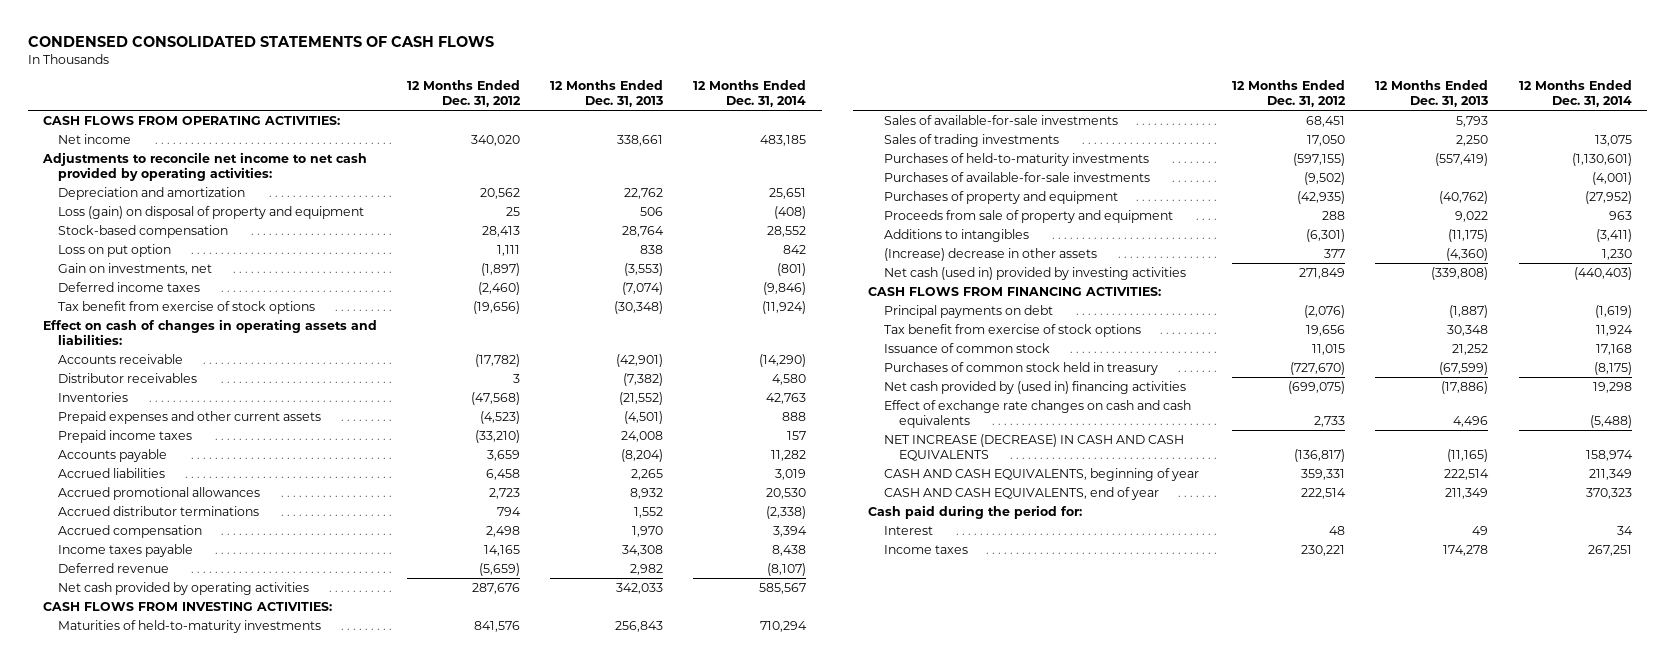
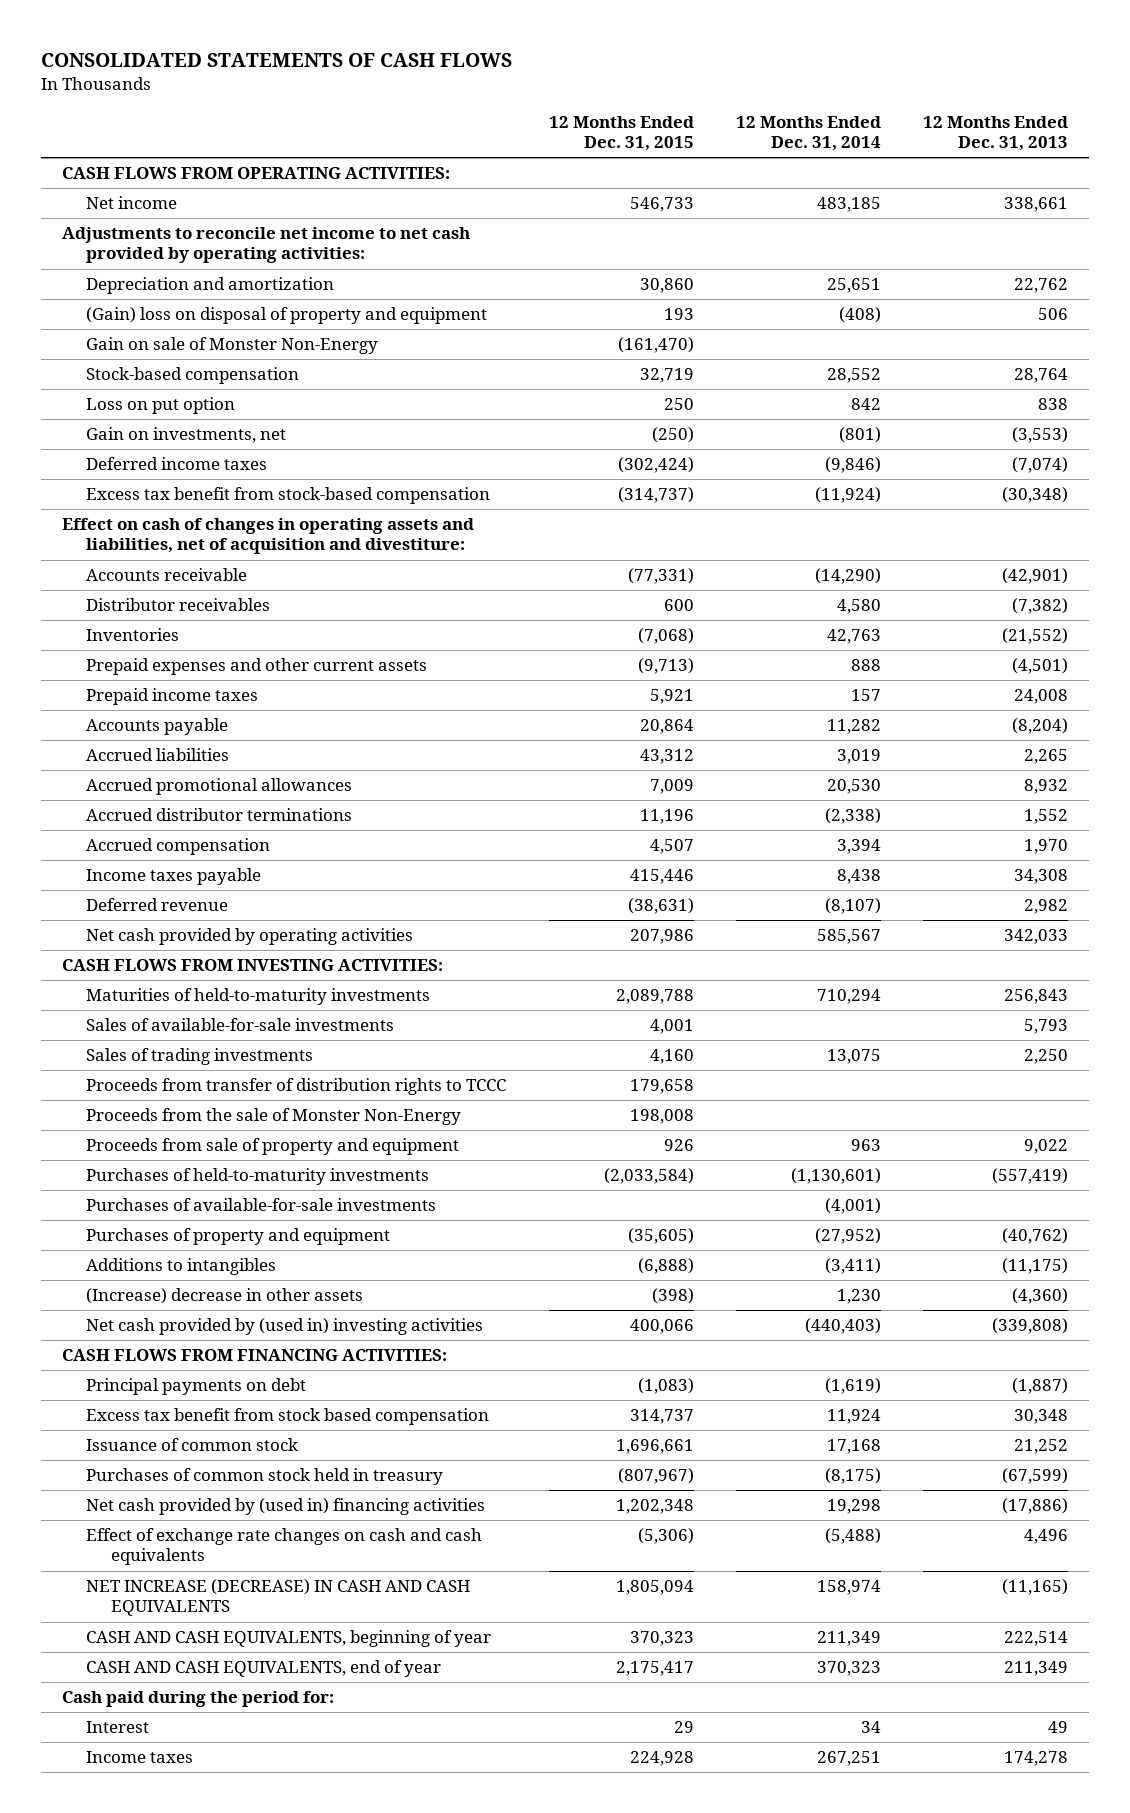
- CONDENSED CONSOLIDATED STATEMENTS OF CASH FLOWS
+ CONSOLIDATED STATEMENTS OF CASH FLOWS
- | 12 Months Ended Dec. 31, 2012 | 12 Months Ended Dec. 31, 2013 | 12 Months Ended Dec. 31, 2014
+ | 12 Months Ended Dec. 31, 2015 | 12 Months Ended Dec. 31, 2014 | 12 Months Ended Dec. 31, 2013
- Loss (gain) on disposal of property and equipment | 25 | 506 | (408)
+ (Gain) loss on disposal of property and equipment | 193 | (408) | 506
+ Gain on sale of Monster Non-Energy | (161,470) | |
- Tax benefit from exercise of stock options | (19,656) | (30,348) | (11,924)
- Effect on cash of changes in operating assets and liabilities:
+ Excess tax benefit from stock-based compensation | (314,737) | (11,924) | (30,348)
+ Effect on cash of changes in operating assets and liabilities, net of acquisition and divestiture:
+ Proceeds from transfer of distribution rights to TCCC | 179,658 | |
+ Proceeds from the sale of Monster Non-Energy | 198,008 | |
moved up: Proceeds from sale of property and equipment | 926 | 963 | 9,022
- Net cash (used in) provided by investing activities | 271,849 | (339,808) | (440,403)
+ Net cash provided by (used in) investing activities | 400,066 | (440,403) | (339,808)
- Tax benefit from exercise of stock options | 19,656 | 30,348 | 11,924
+ Excess tax benefit from stock based compensation | 314,737 | 11,924 | 30,348

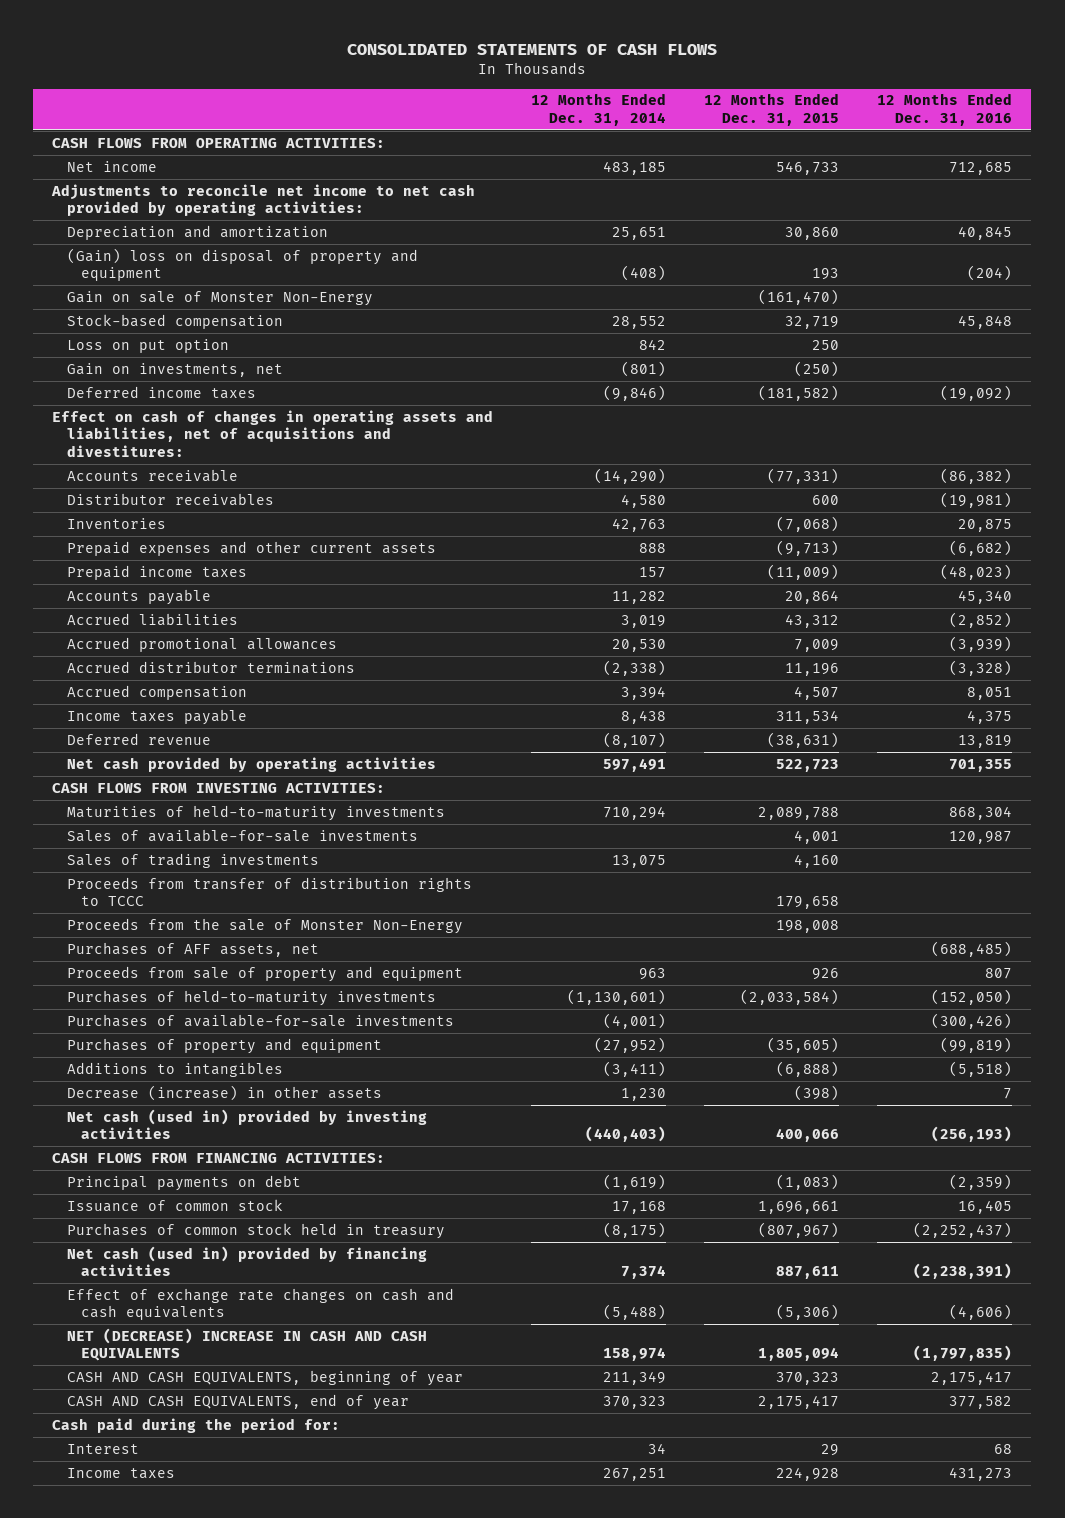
- | 12 Months Ended Dec. 31, 2015 | 12 Months Ended Dec. 31, 2014 | 12 Months Ended Dec. 31, 2013
+ | 12 Months Ended Dec. 31, 2014 | 12 Months Ended Dec. 31, 2015 | 12 Months Ended Dec. 31, 2016
- Deferred income taxes | (302,424) | (9,846) | (7,074)
- Excess tax benefit from stock-based compensation | (314,737) | (11,924) | (30,348)
- Effect on cash of changes in operating assets and liabilities, net of acquisition and divestiture:
+ Deferred income taxes | (9,846) | (181,582) | (19,092)
+ Effect on cash of changes in operating assets and liabilities, net of acquisitions and divestitures:
- Prepaid income taxes | 5,921 | 157 | 24,008
+ Prepaid income taxes | 157 | (11,009) | (48,023)
- Income taxes payable | 415,446 | 8,438 | 34,308
+ Income taxes payable | 8,438 | 311,534 | 4,375
- Net cash provided by operating activities | 207,986 | 585,567 | 342,033
+ Net cash provided by operating activities | 597,491 | 522,723 | 701,355
+ Purchases of AFF assets, net | | | (688,485)
- (Increase) decrease in other assets | (398) | 1,230 | (4,360)
- Net cash provided by (used in) investing activities | 400,066 | (440,403) | (339,808)
+ Decrease (increase) in other assets | 1,230 | (398) | 7
+ Net cash (used in) provided by investing activities | (440,403) | 400,066 | (256,193)
- Excess tax benefit from stock based compensation | 314,737 | 11,924 | 30,348
- Net cash provided by (used in) financing activities | 1,202,348 | 19,298 | (17,886)
+ Net cash (used in) provided by financing activities | 7,374 | 887,611 | (2,238,391)
- NET INCREASE (DECREASE) IN CASH AND CASH EQUIVALENTS | 1,805,094 | 158,974 | (11,165)
+ NET (DECREASE) INCREASE IN CASH AND CASH EQUIVALENTS | 158,974 | 1,805,094 | (1,797,835)

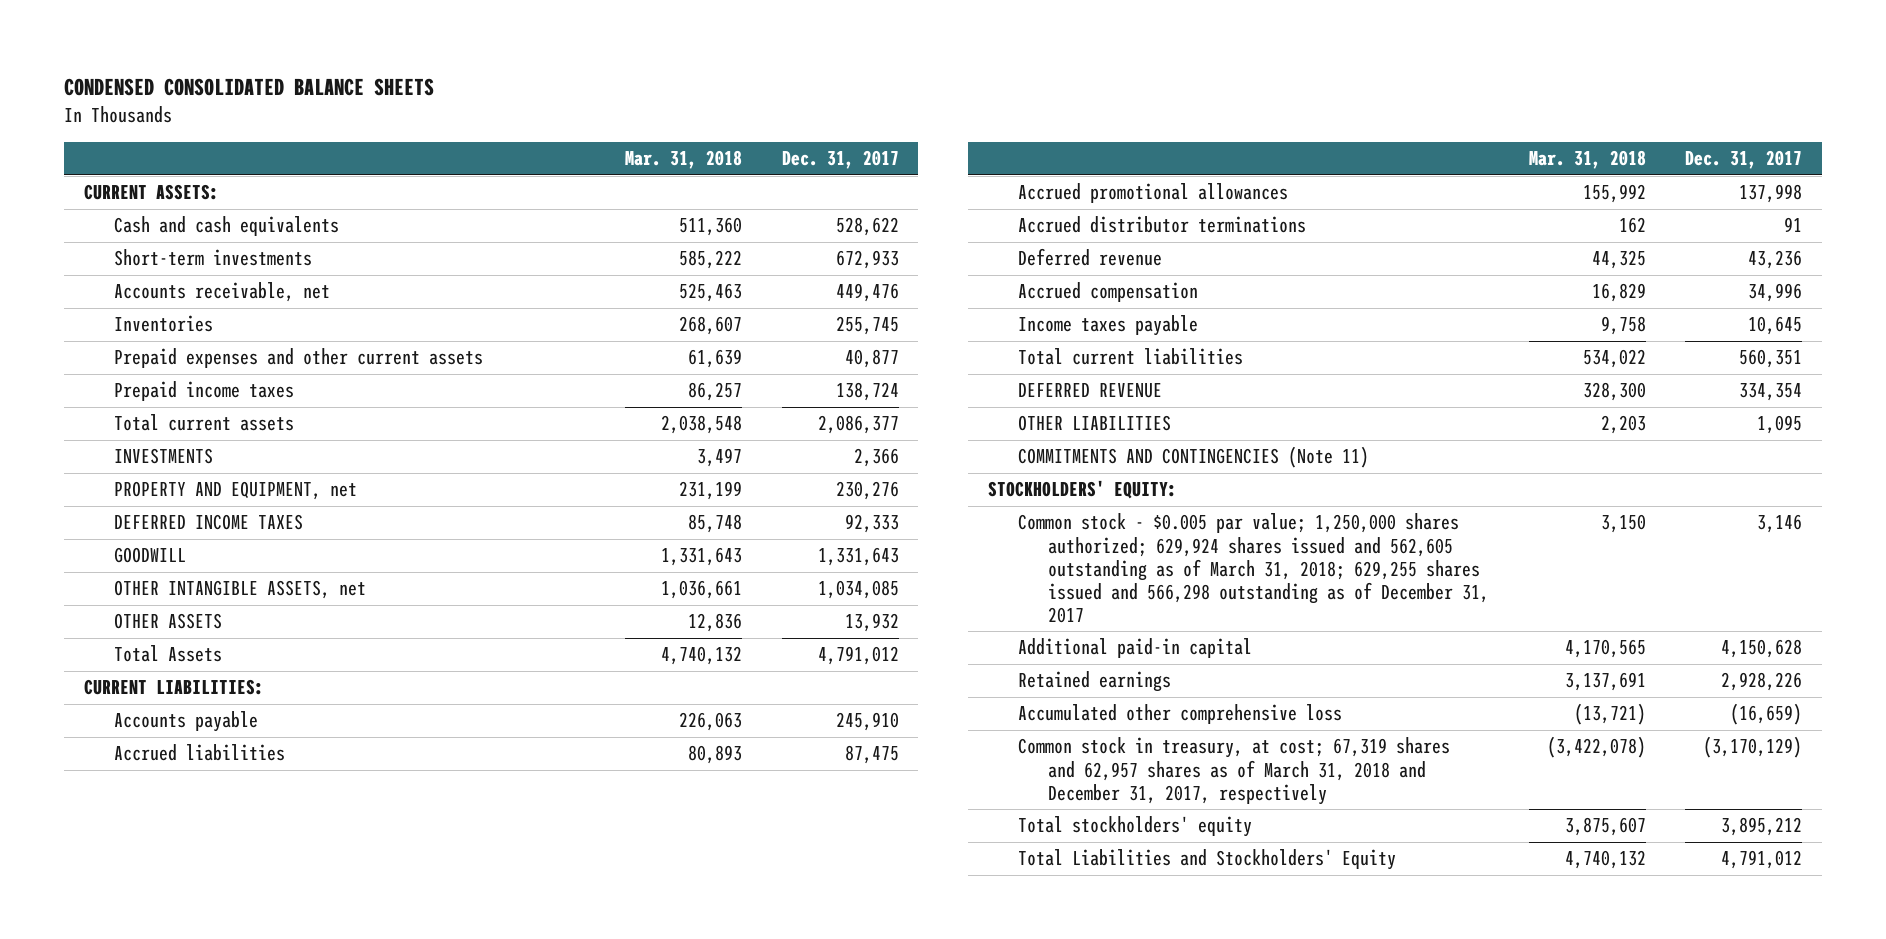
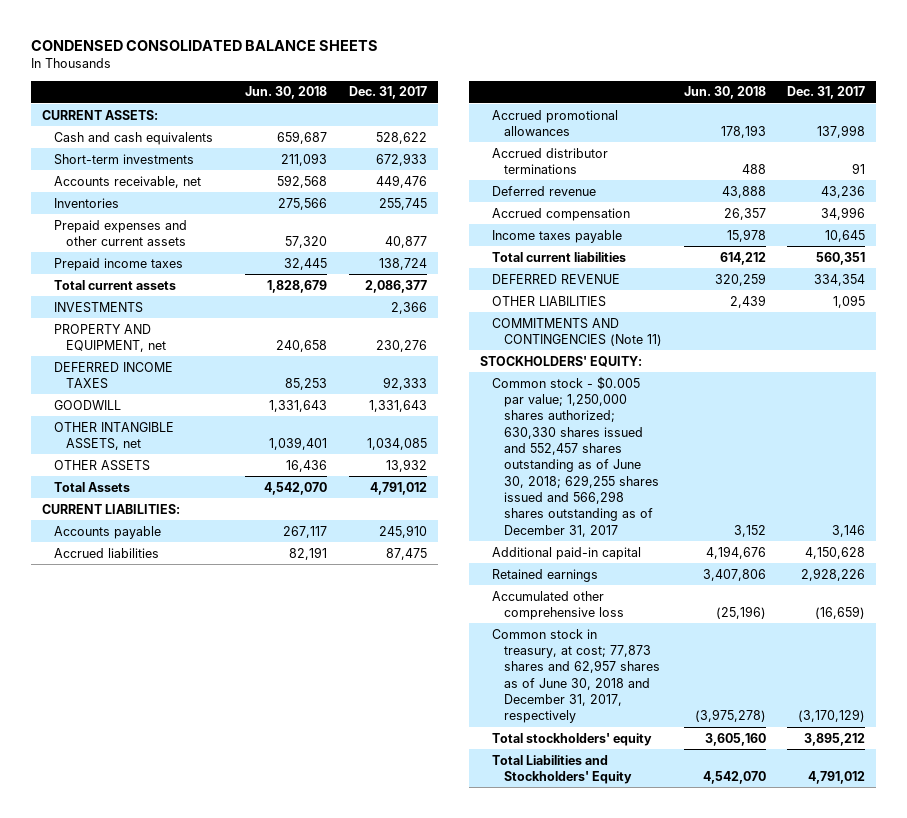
- | Mar. 31, 2018 | Dec. 31, 2017
+ | Jun. 30, 2018 | Dec. 31, 2017
- Common stock - $0.005 par value; 1,250,000 shares authorized; 629,924 shares issued and 562,605 outstanding as of March 31, 2018; 629,255 shares issued and 566,298 outstanding as of December 31, 2017 | 3,150 | 3,146
+ Common stock - $0.005 par value; 1,250,000 shares authorized; 630,330 shares issued and 552,457 shares outstanding as of June 30, 2018; 629,255 shares issued and 566,298 shares outstanding as of December 31, 2017 | 3,152 | 3,146
- Common stock in treasury, at cost; 67,319 shares and 62,957 shares as of March 31, 2018 and December 31, 2017, respectively | (3,422,078) | (3,170,129)
+ Common stock in treasury, at cost; 77,873 shares and 62,957 shares as of June 30, 2018 and December 31, 2017, respectively | (3,975,278) | (3,170,129)

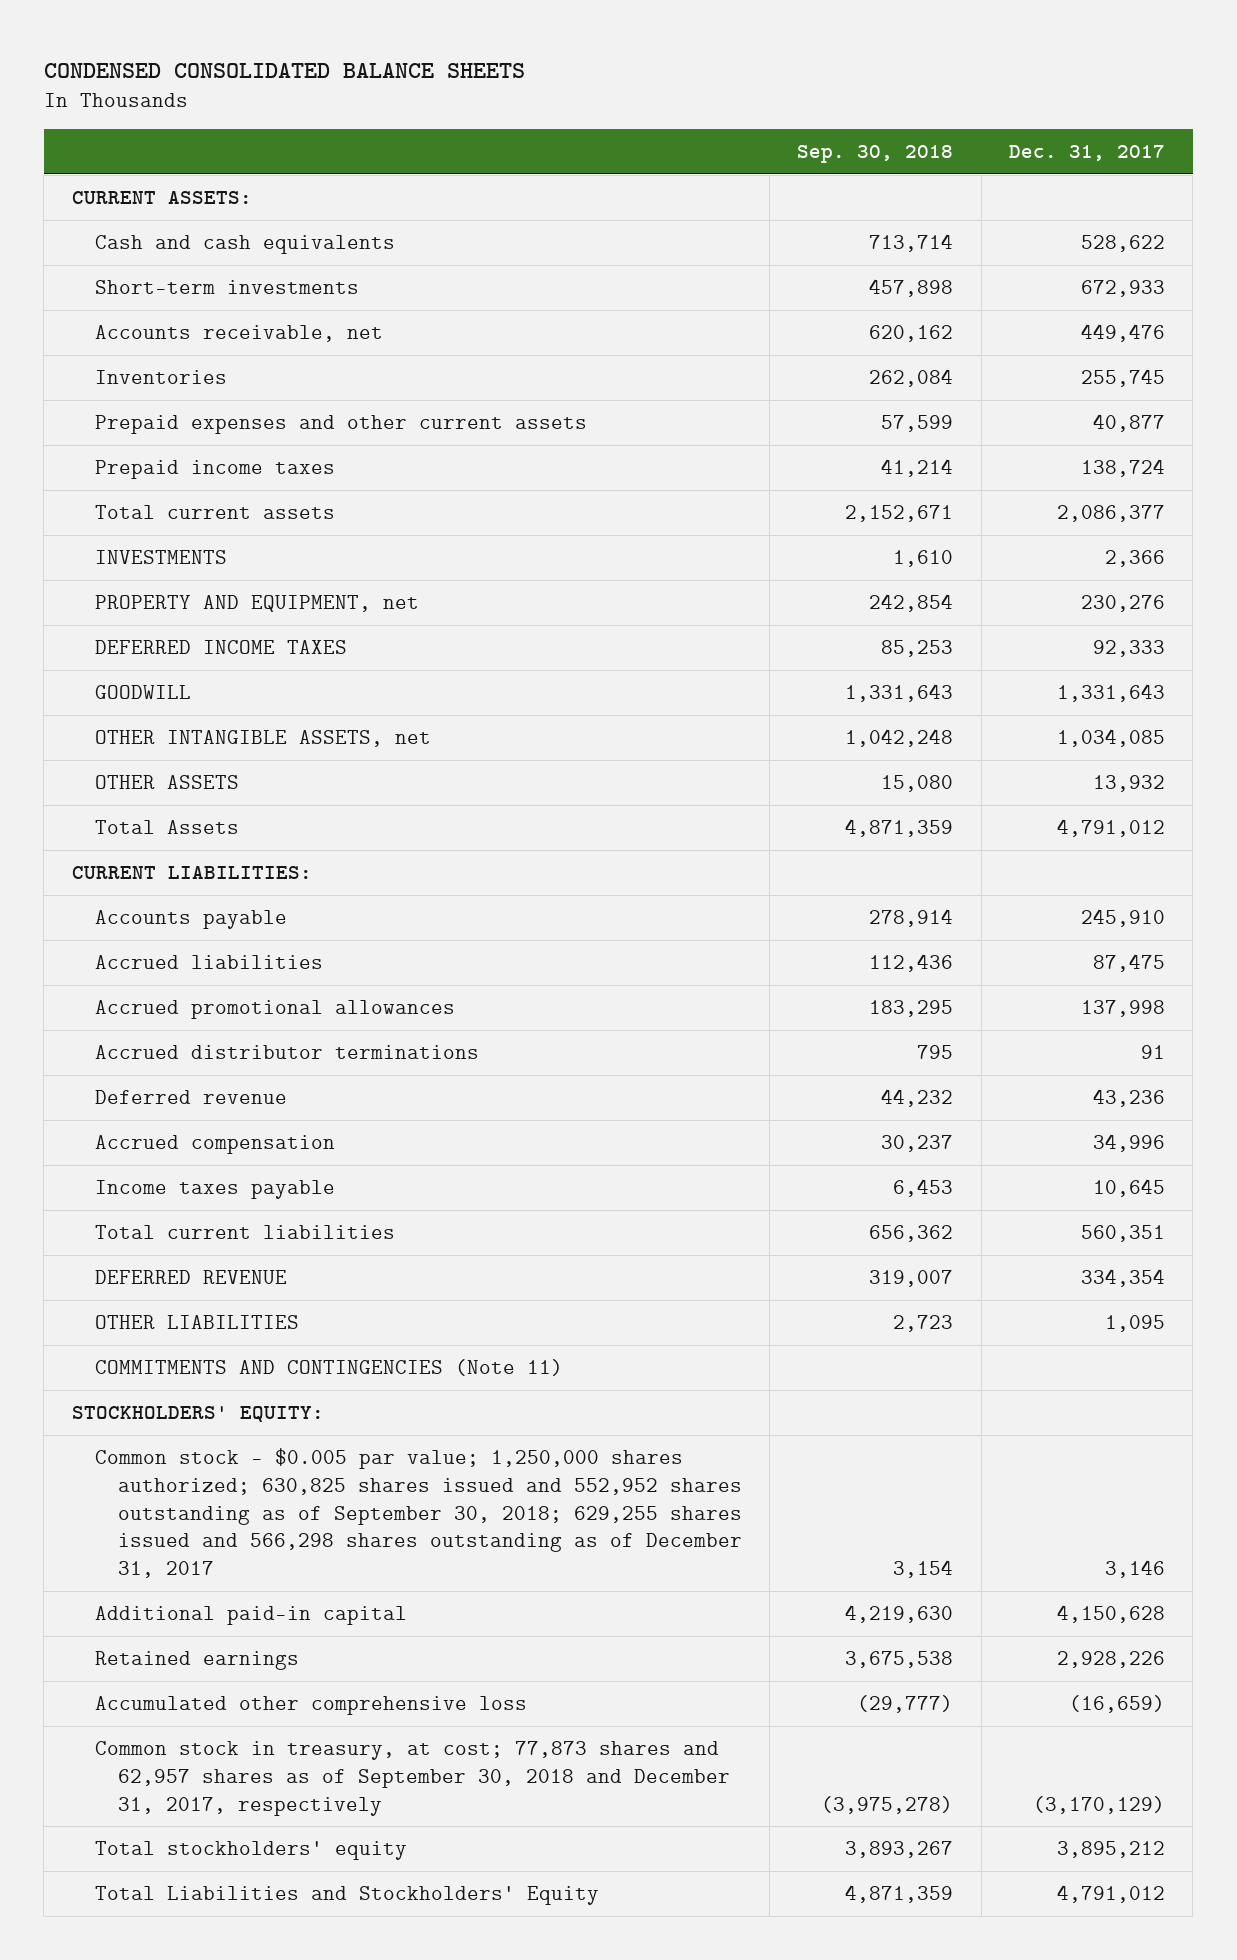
- | Jun. 30, 2018 | Dec. 31, 2017
+ | Sep. 30, 2018 | Dec. 31, 2017
- Common stock - $0.005 par value; 1,250,000 shares authorized; 630,330 shares issued and 552,457 shares outstanding as of June 30, 2018; 629,255 shares issued and 566,298 shares outstanding as of December 31, 2017 | 3,152 | 3,146
+ Common stock - $0.005 par value; 1,250,000 shares authorized; 630,825 shares issued and 552,952 shares outstanding as of September 30, 2018; 629,255 shares issued and 566,298 shares outstanding as of December 31, 2017 | 3,154 | 3,146
- Common stock in treasury, at cost; 77,873 shares and 62,957 shares as of June 30, 2018 and December 31, 2017, respectively | (3,975,278) | (3,170,129)
+ Common stock in treasury, at cost; 77,873 shares and 62,957 shares as of September 30, 2018 and December 31, 2017, respectively | (3,975,278) | (3,170,129)

